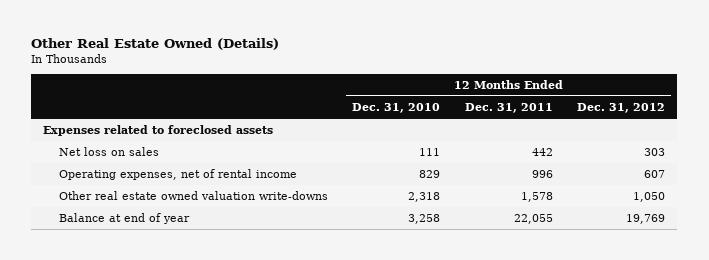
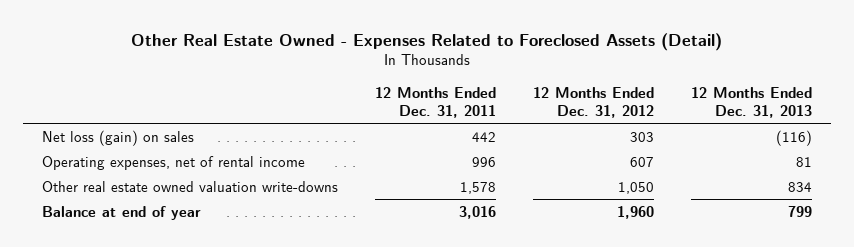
- Other Real Estate Owned (Details)
+ Other Real Estate Owned - Expenses Related to Foreclosed Assets (Detail)
- | 12 Months Ended Dec. 31, 2010 | 12 Months Ended Dec. 31, 2011 | 12 Months Ended Dec. 31, 2012
+ | 12 Months Ended Dec. 31, 2011 | 12 Months Ended Dec. 31, 2012 | 12 Months Ended Dec. 31, 2013
- Expenses related to foreclosed assets
- Net loss on sales | 111 | 442 | 303
+ Net loss (gain) on sales | 442 | 303 | (116)
- Balance at end of year | 3,258 | 22,055 | 19,769
+ Balance at end of year | 3,016 | 1,960 | 799

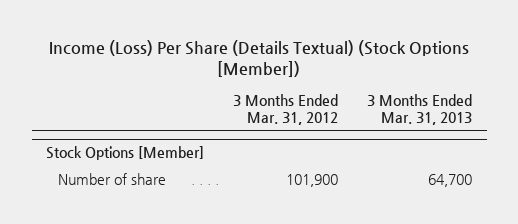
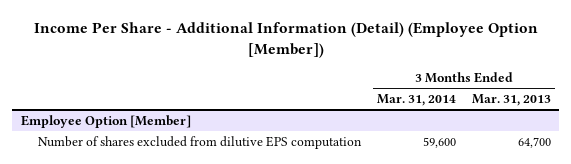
- Income (Loss) Per Share (Details Textual) (Stock Options [Member])
+ Income Per Share - Additional Information (Detail) (Employee Option [Member])
- | 3 Months Ended Mar. 31, 2012 | 3 Months Ended Mar. 31, 2013
+ | 3 Months Ended Mar. 31, 2014 | 3 Months Ended Mar. 31, 2013
- Stock Options [Member]
- Number of share | 101,900 | 64,700
+ Employee Option [Member]
+ Number of shares excluded from dilutive EPS computation | 59,600 | 64,700

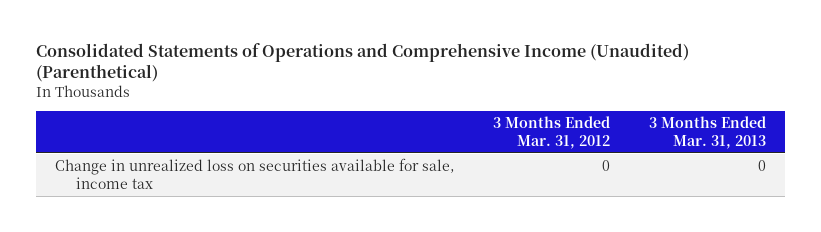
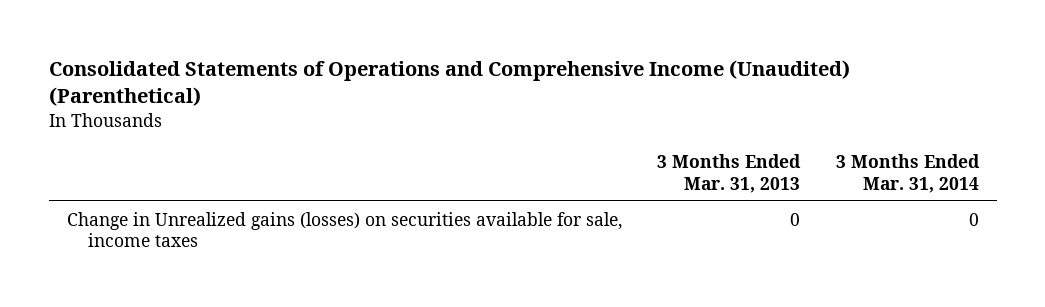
- | 3 Months Ended Mar. 31, 2012 | 3 Months Ended Mar. 31, 2013
+ | 3 Months Ended Mar. 31, 2013 | 3 Months Ended Mar. 31, 2014
- Change in unrealized loss on securities available for sale, income tax | 0 | 0
+ Change in Unrealized gains (losses) on securities available for sale, income taxes | 0 | 0

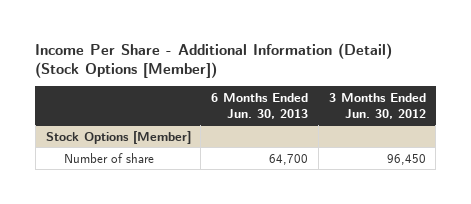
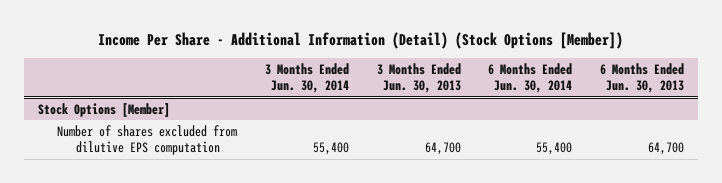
- | 6 Months Ended Jun. 30, 2013 | 3 Months Ended Jun. 30, 2012
+ | 3 Months Ended Jun. 30, 2014 | 3 Months Ended Jun. 30, 2013 | 6 Months Ended Jun. 30, 2014 | 6 Months Ended Jun. 30, 2013
@ Stock Options [Member]
- Number of share | 64,700 | 96,450
+ Number of shares excluded from dilutive EPS computation | 55,400 | 64,700 | 55,400 | 64,700

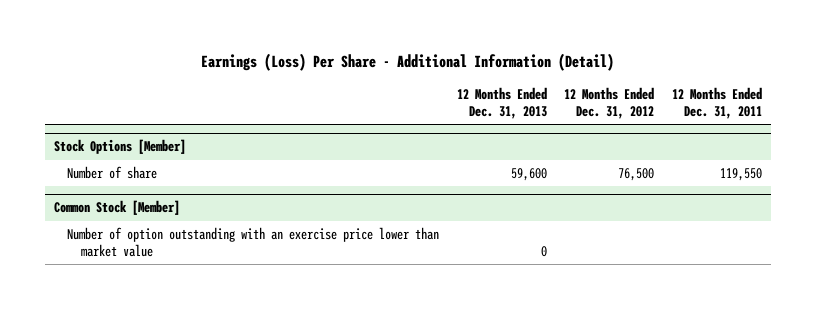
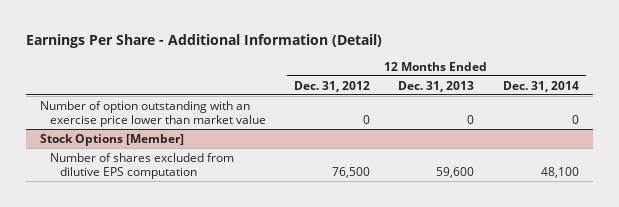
- Earnings (Loss) Per Share - Additional Information (Detail)
+ Earnings Per Share - Additional Information (Detail)
- | 12 Months Ended Dec. 31, 2013 | 12 Months Ended Dec. 31, 2012 | 12 Months Ended Dec. 31, 2011
+ | 12 Months Ended Dec. 31, 2012 | 12 Months Ended Dec. 31, 2013 | 12 Months Ended Dec. 31, 2014
+ Number of option outstanding with an exercise price lower than market value | 0 | 0 | 0
@ Stock Options [Member]
- Number of share | 59,600 | 76,500 | 119,550
- Common Stock [Member]
- Number of option outstanding with an exercise price lower than market value | 0 | |
@ Stock Options [Member]
+ Number of shares excluded from dilutive EPS computation | 76,500 | 59,600 | 48,100

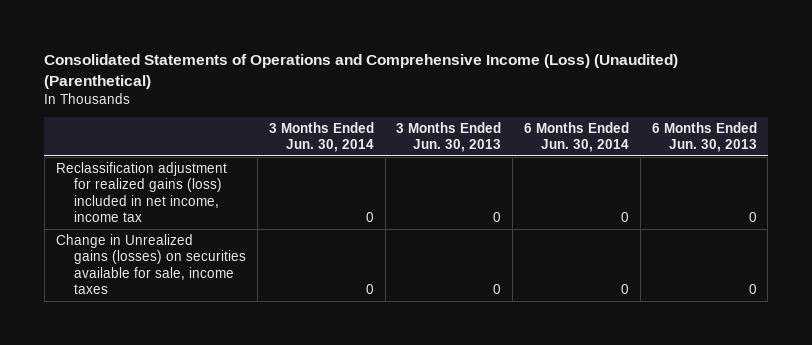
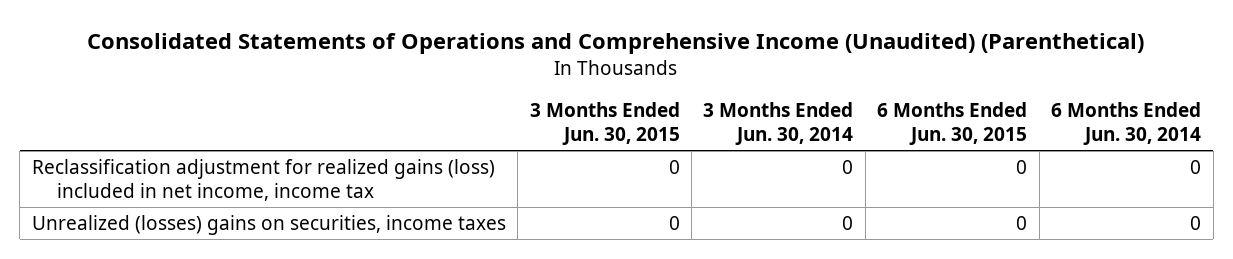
- Consolidated Statements of Operations and Comprehensive Income (Loss) (Unaudited) (Parenthetical)
+ Consolidated Statements of Operations and Comprehensive Income (Unaudited) (Parenthetical)
- | 3 Months Ended Jun. 30, 2014 | 3 Months Ended Jun. 30, 2013 | 6 Months Ended Jun. 30, 2014 | 6 Months Ended Jun. 30, 2013
+ | 3 Months Ended Jun. 30, 2015 | 3 Months Ended Jun. 30, 2014 | 6 Months Ended Jun. 30, 2015 | 6 Months Ended Jun. 30, 2014
- Change in Unrealized gains (losses) on securities available for sale, income taxes | 0 | 0 | 0 | 0
+ Unrealized (losses) gains on securities, income taxes | 0 | 0 | 0 | 0

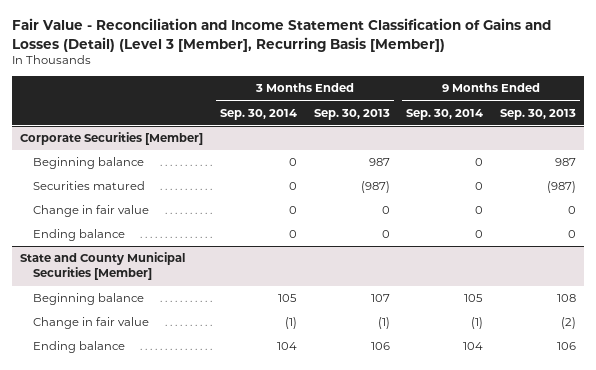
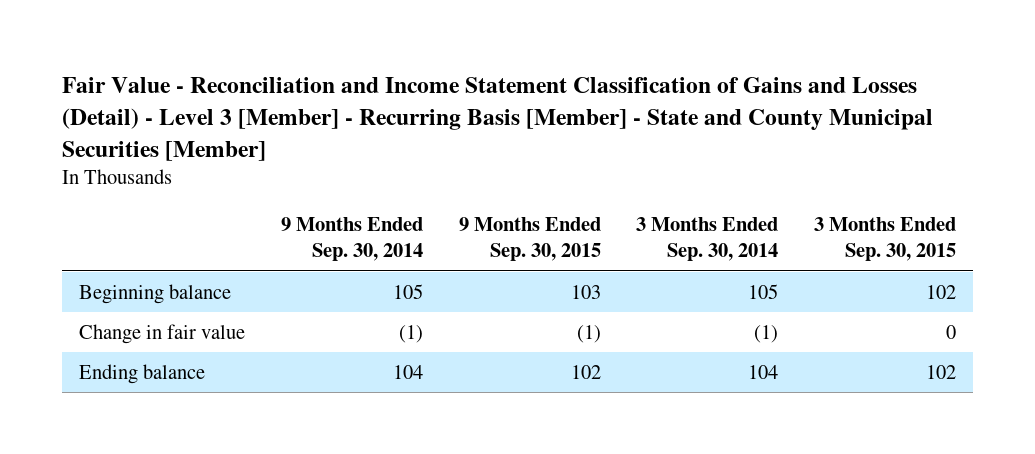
- Fair Value - Reconciliation and Income Statement Classification of Gains and Losses (Detail) (Level 3 [Member], Recurring Basis [Member])
+ Fair Value - Reconciliation and Income Statement Classification of Gains and Losses (Detail) - Level 3 [Member] - Recurring Basis [Member] - State and County Municipal Securities [Member]
- | 3 Months Ended Sep. 30, 2014 | 3 Months Ended Sep. 30, 2013 | 9 Months Ended Sep. 30, 2014 | 9 Months Ended Sep. 30, 2013
+ | 9 Months Ended Sep. 30, 2014 | 9 Months Ended Sep. 30, 2015 | 3 Months Ended Sep. 30, 2014 | 3 Months Ended Sep. 30, 2015
- Corporate Securities [Member]
- Beginning balance | 0 | 987 | 0 | 987
- Securities matured | 0 | (987) | 0 | (987)
- Change in fair value | 0 | 0 | 0 | 0
- Ending balance | 0 | 0 | 0 | 0
- State and County Municipal Securities [Member]

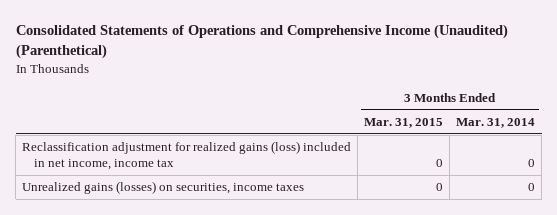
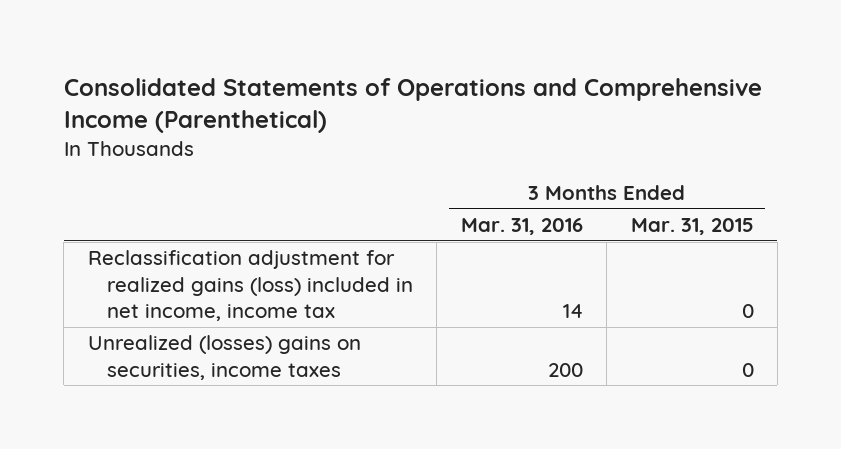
- Consolidated Statements of Operations and Comprehensive Income (Unaudited) (Parenthetical)
+ Consolidated Statements of Operations and Comprehensive Income (Parenthetical)
- | 3 Months Ended Mar. 31, 2015 | 3 Months Ended Mar. 31, 2014
+ | 3 Months Ended Mar. 31, 2016 | 3 Months Ended Mar. 31, 2015
- Unrealized gains (losses) on securities, income taxes | 0 | 0
+ Unrealized (losses) gains on securities, income taxes | 200 | 0

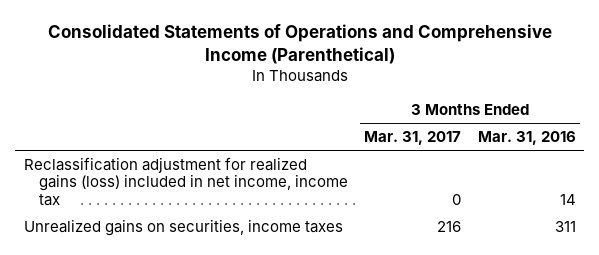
- | 3 Months Ended Mar. 31, 2016 | 3 Months Ended Mar. 31, 2015
+ | 3 Months Ended Mar. 31, 2017 | 3 Months Ended Mar. 31, 2016
- Unrealized (losses) gains on securities, income taxes | 200 | 0
+ Unrealized gains on securities, income taxes | 216 | 311

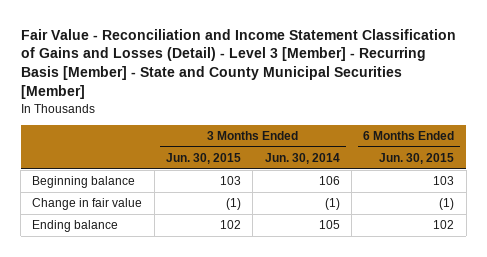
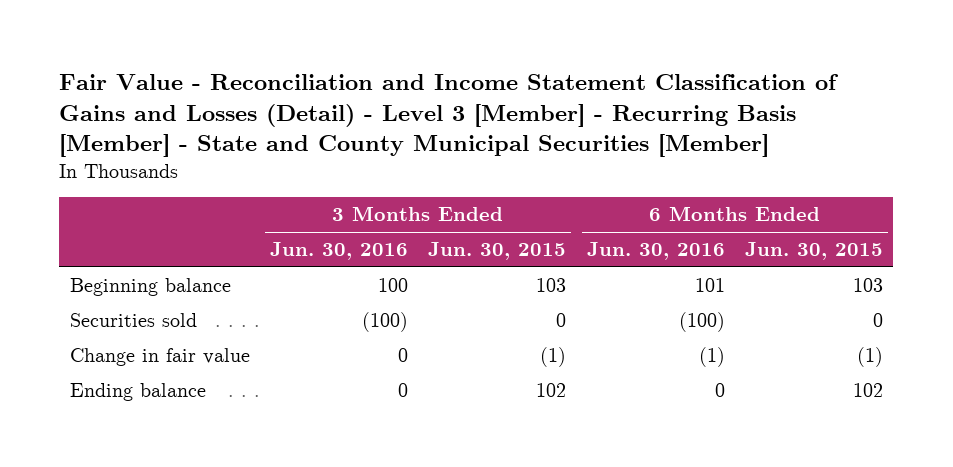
- | 3 Months Ended Jun. 30, 2015 | 3 Months Ended Jun. 30, 2014 | 6 Months Ended Jun. 30, 2015
+ | 3 Months Ended Jun. 30, 2016 | 3 Months Ended Jun. 30, 2015 | 6 Months Ended Jun. 30, 2016 | 6 Months Ended Jun. 30, 2015
+ Securities sold | (100) | 0 | (100) | 0

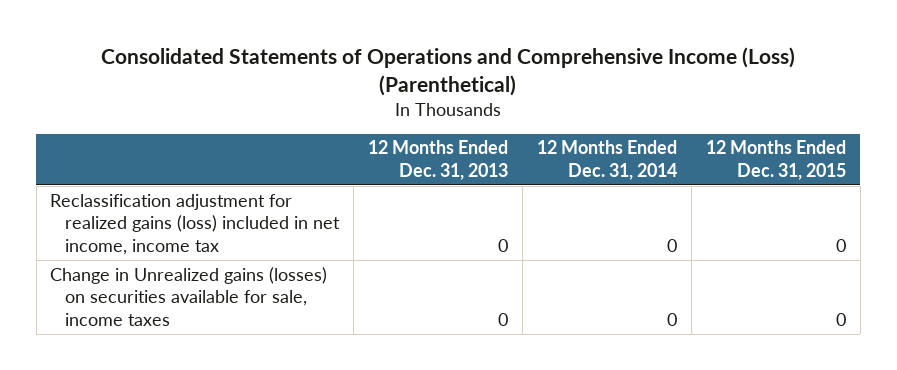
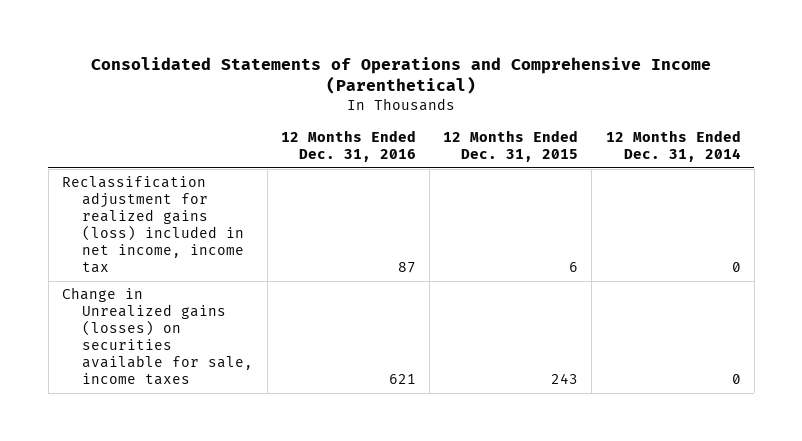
- Consolidated Statements of Operations and Comprehensive Income (Loss) (Parenthetical)
+ Consolidated Statements of Operations and Comprehensive Income (Parenthetical)
- | 12 Months Ended Dec. 31, 2013 | 12 Months Ended Dec. 31, 2014 | 12 Months Ended Dec. 31, 2015
+ | 12 Months Ended Dec. 31, 2016 | 12 Months Ended Dec. 31, 2015 | 12 Months Ended Dec. 31, 2014
- Reclassification adjustment for realized gains (loss) included in net income, income tax | 0 | 0 | 0
- Change in Unrealized gains (losses) on securities available for sale, income taxes | 0 | 0 | 0
+ Reclassification adjustment for realized gains (loss) included in net income, income tax | 87 | 6 | 0
+ Change in Unrealized gains (losses) on securities available for sale, income taxes | 621 | 243 | 0

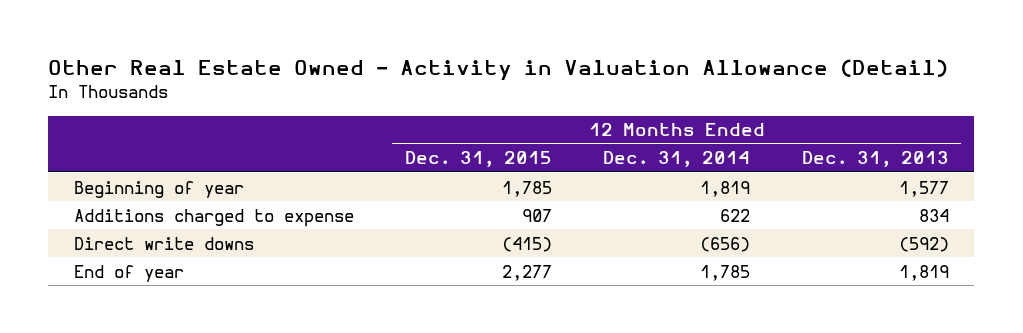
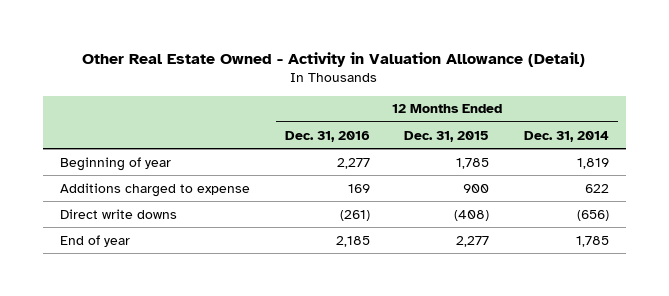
- | 12 Months Ended Dec. 31, 2015 | 12 Months Ended Dec. 31, 2014 | 12 Months Ended Dec. 31, 2013
+ | 12 Months Ended Dec. 31, 2016 | 12 Months Ended Dec. 31, 2015 | 12 Months Ended Dec. 31, 2014
- Additions charged to expense | 907 | 622 | 834
- Direct write downs | (415) | (656) | (592)
+ Additions charged to expense | 169 | 900 | 622
+ Direct write downs | (261) | (408) | (656)

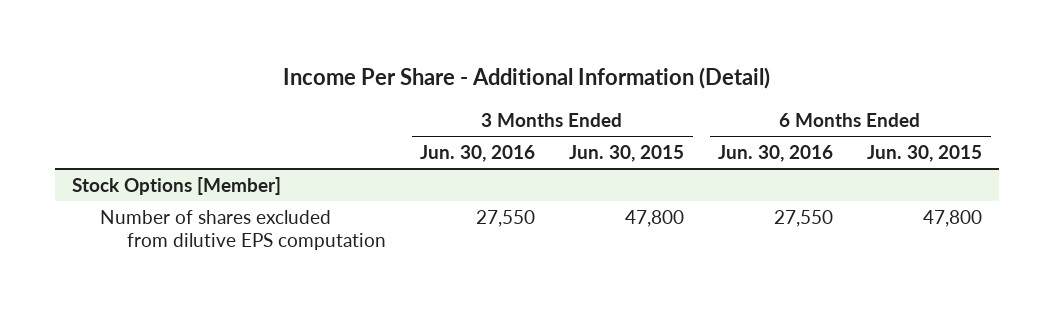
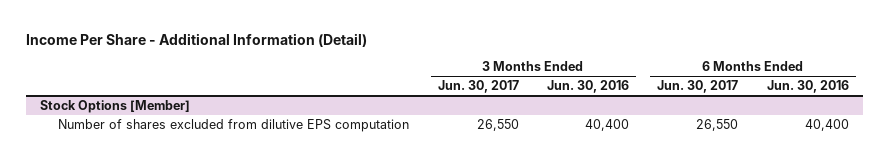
- | 3 Months Ended Jun. 30, 2016 | 3 Months Ended Jun. 30, 2015 | 6 Months Ended Jun. 30, 2016 | 6 Months Ended Jun. 30, 2015
+ | 3 Months Ended Jun. 30, 2017 | 3 Months Ended Jun. 30, 2016 | 6 Months Ended Jun. 30, 2017 | 6 Months Ended Jun. 30, 2016
@ Stock Options [Member]
- Number of shares excluded from dilutive EPS computation | 27,550 | 47,800 | 27,550 | 47,800
+ Number of shares excluded from dilutive EPS computation | 26,550 | 40,400 | 26,550 | 40,400

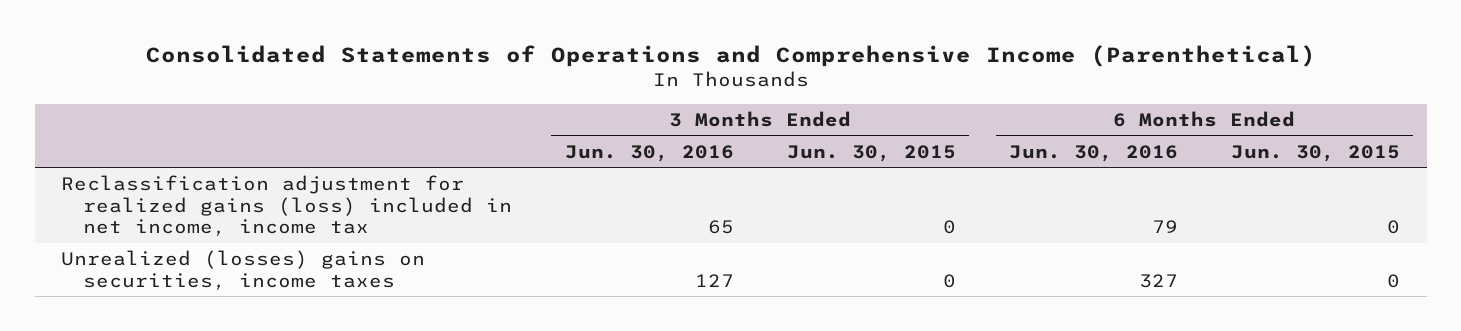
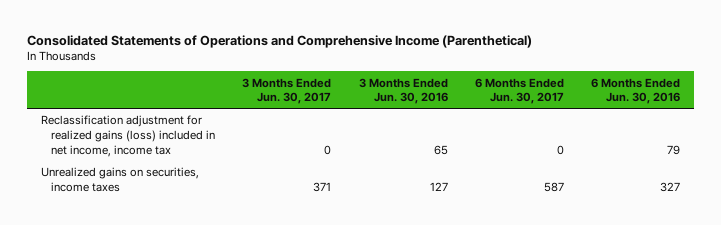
- | 3 Months Ended Jun. 30, 2016 | 3 Months Ended Jun. 30, 2015 | 6 Months Ended Jun. 30, 2016 | 6 Months Ended Jun. 30, 2015
+ | 3 Months Ended Jun. 30, 2017 | 3 Months Ended Jun. 30, 2016 | 6 Months Ended Jun. 30, 2017 | 6 Months Ended Jun. 30, 2016
- Unrealized (losses) gains on securities, income taxes | 127 | 0 | 327 | 0
+ Unrealized gains on securities, income taxes | 371 | 127 | 587 | 327

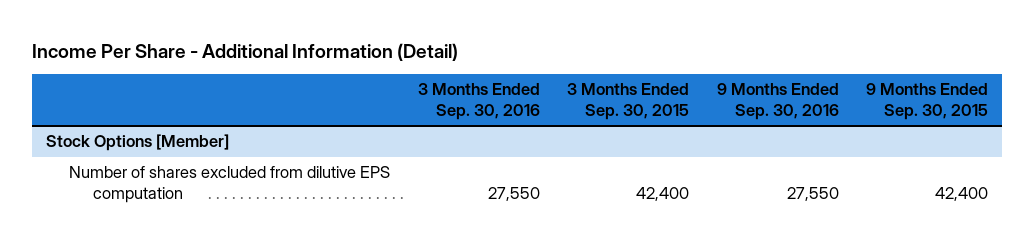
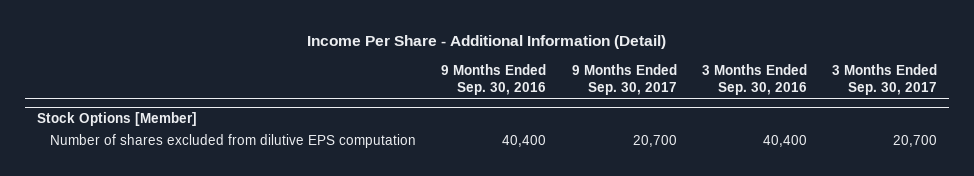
- | 3 Months Ended Sep. 30, 2016 | 3 Months Ended Sep. 30, 2015 | 9 Months Ended Sep. 30, 2016 | 9 Months Ended Sep. 30, 2015
+ | 9 Months Ended Sep. 30, 2016 | 9 Months Ended Sep. 30, 2017 | 3 Months Ended Sep. 30, 2016 | 3 Months Ended Sep. 30, 2017
@ Stock Options [Member]
- Number of shares excluded from dilutive EPS computation | 27,550 | 42,400 | 27,550 | 42,400
+ Number of shares excluded from dilutive EPS computation | 40,400 | 20,700 | 40,400 | 20,700

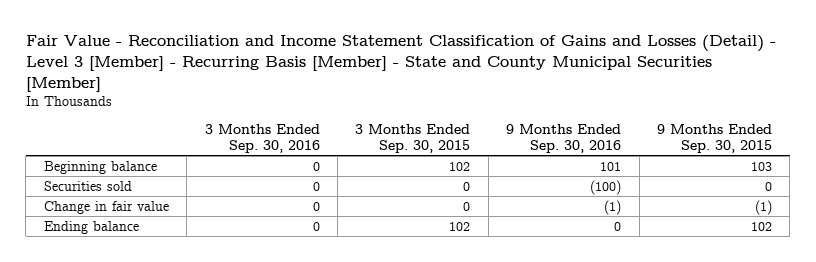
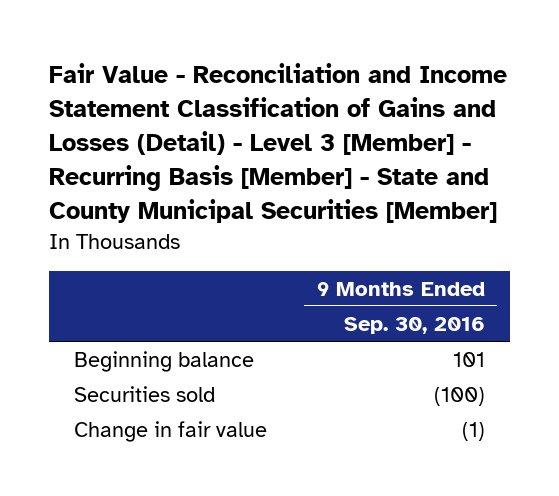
- | 3 Months Ended Sep. 30, 2016 | 3 Months Ended Sep. 30, 2015 | 9 Months Ended Sep. 30, 2016 | 9 Months Ended Sep. 30, 2015
+ | 9 Months Ended Sep. 30, 2016
- Ending balance | 0 | 102 | 0 | 102

